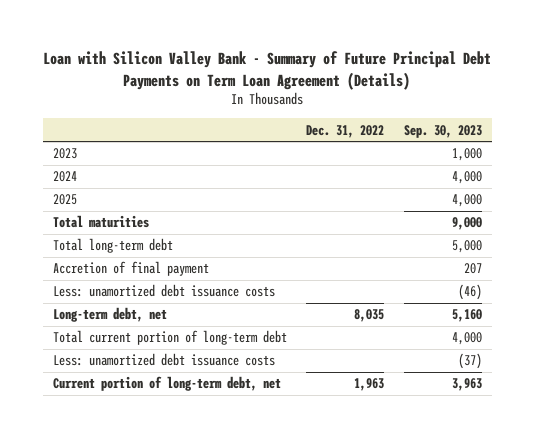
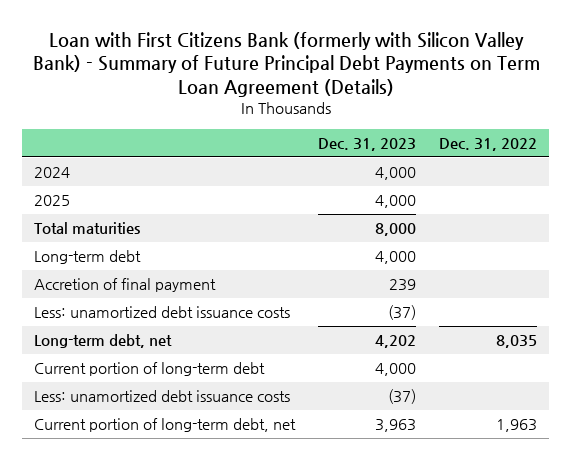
- Loan with Silicon Valley Bank - Summary of Future Principal Debt Payments on Term Loan Agreement (Details)
+ Loan with First Citizens Bank (formerly with Silicon Valley Bank) - Summary of Future Principal Debt Payments on Term Loan Agreement (Details)
- | Dec. 31, 2022 | Sep. 30, 2023
+ | Dec. 31, 2023 | Dec. 31, 2022
- 2023 | | 1,000
- Total long-term debt | | 5,000
+ Long-term debt | 4,000 |
- Total current portion of long-term debt | | 4,000
+ Current portion of long-term debt | 4,000 |

